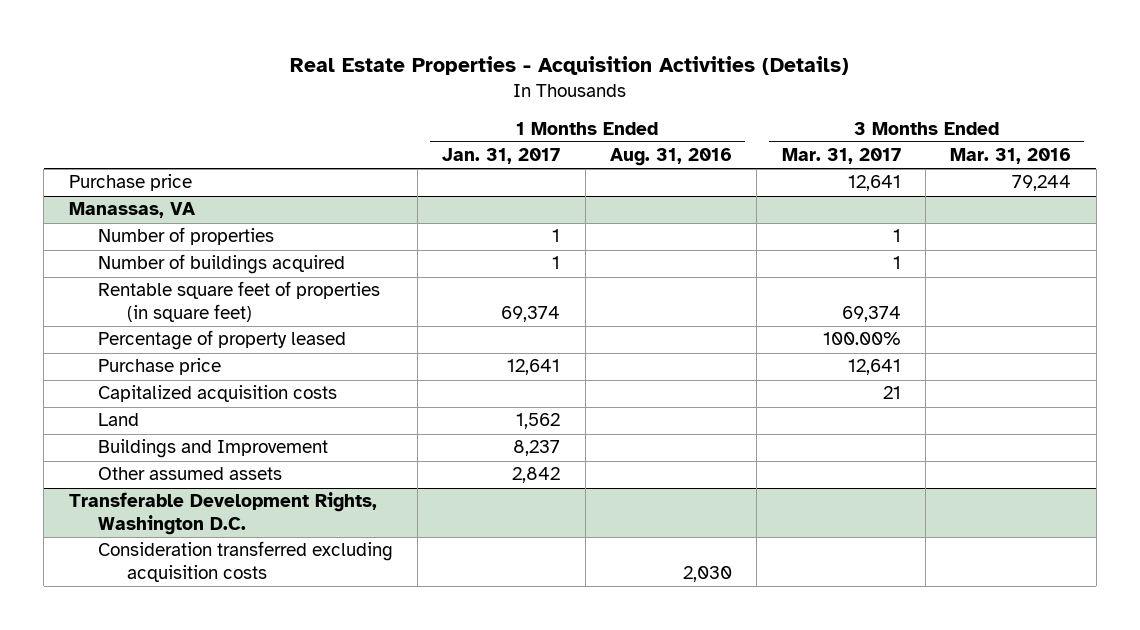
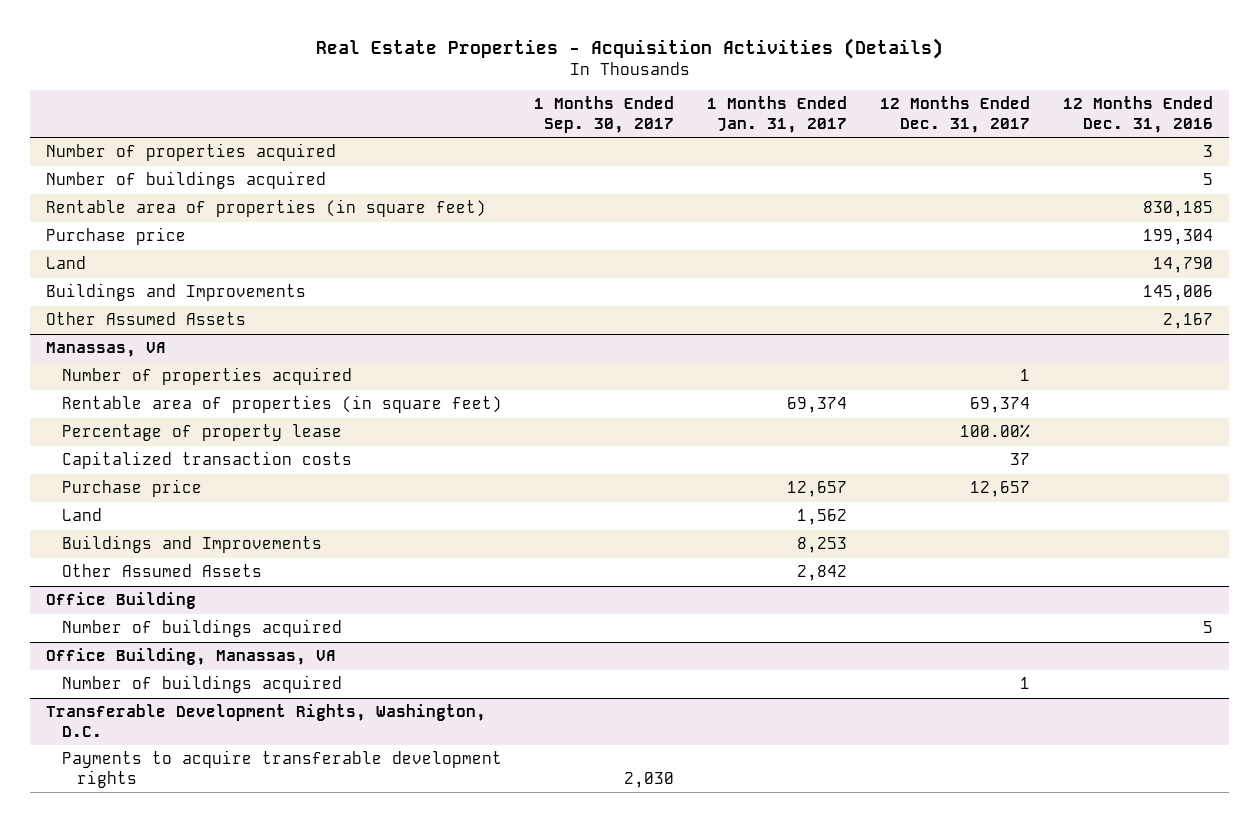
- | 1 Months Ended Jan. 31, 2017 | 1 Months Ended Aug. 31, 2016 | 3 Months Ended Mar. 31, 2017 | 3 Months Ended Mar. 31, 2016
+ | 1 Months Ended Sep. 30, 2017 | 1 Months Ended Jan. 31, 2017 | 12 Months Ended Dec. 31, 2017 | 12 Months Ended Dec. 31, 2016
+ Number of properties acquired | | | | 3
+ Number of buildings acquired | | | | 5
+ Rentable area of properties (in square feet) | | | | 830,185
+ Land | | | | 14,790
+ Buildings and Improvements | | | | 145,006
+ Other Assumed Assets | | | | 2,167
@ Manassas, VA
- Number of properties | 1 | | 1 |
- Number of buildings acquired | 1 | | 1 |
- Rentable square feet of properties (in square feet) | 69,374 | | 69,374 |
- Percentage of property leased | | | 100.00% |
- Purchase price | 12,641 | | 12,641 |
- Capitalized acquisition costs | | | 21 |
+ Number of properties acquired | | | 1 |
+ Rentable area of properties (in square feet) | | 69,374 | 69,374 |
+ Percentage of property lease | | | 100.00% |
+ Capitalized transaction costs | | | 37 |
+ Purchase price | | 12,657 | 12,657 |
- Buildings and Improvement | 8,237 | | |
- Other assumed assets | 2,842 | | |
- Transferable Development Rights, Washington D.C.
- Consideration transferred excluding acquisition costs | | 2,030 | |
@ Manassas, VA
+ Buildings and Improvements | | 8,253 | |
+ Other Assumed Assets | | 2,842 | |
+ Office Building
+ Number of buildings acquired | | | | 5
+ Office Building, Manassas, VA
+ Number of buildings acquired | | | 1 |
+ Transferable Development Rights, Washington, D.C.
+ Payments to acquire transferable development rights | 2,030 | | |

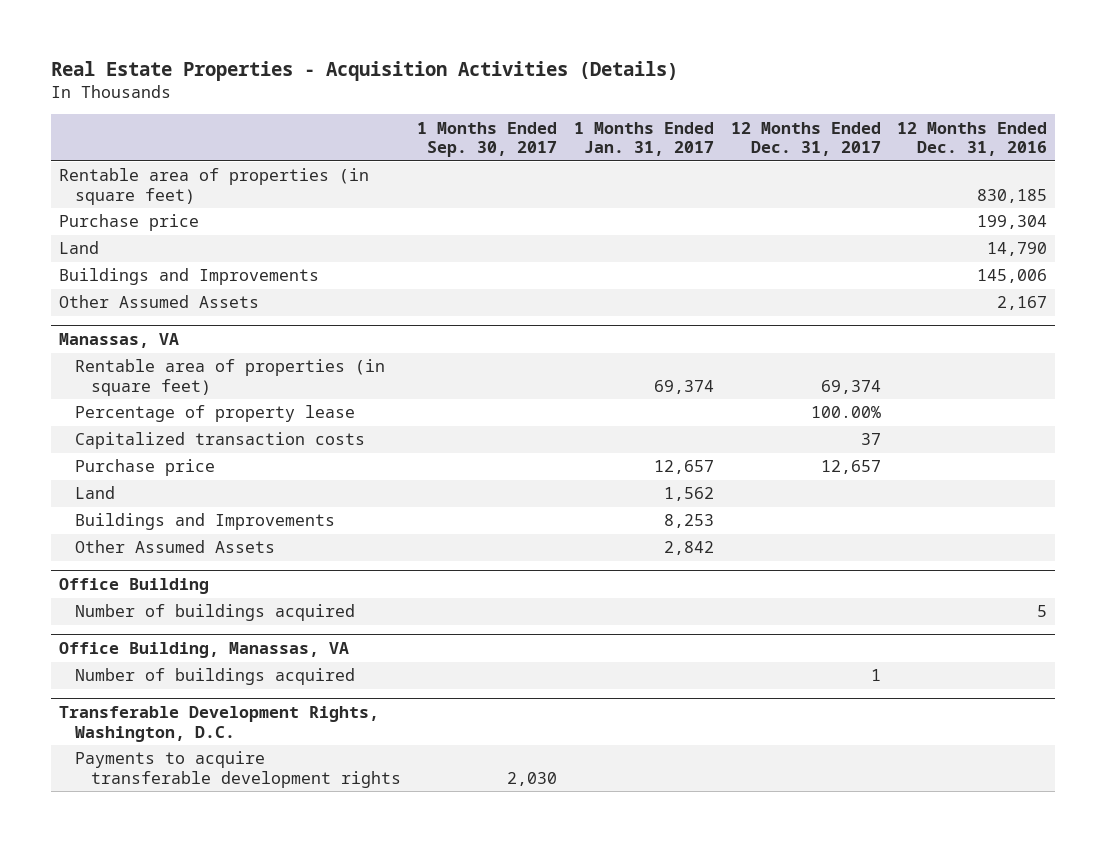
- Number of properties acquired | | | | 3
- Number of buildings acquired | | | | 5
@ Manassas, VA
- Number of properties acquired | | | 1 |

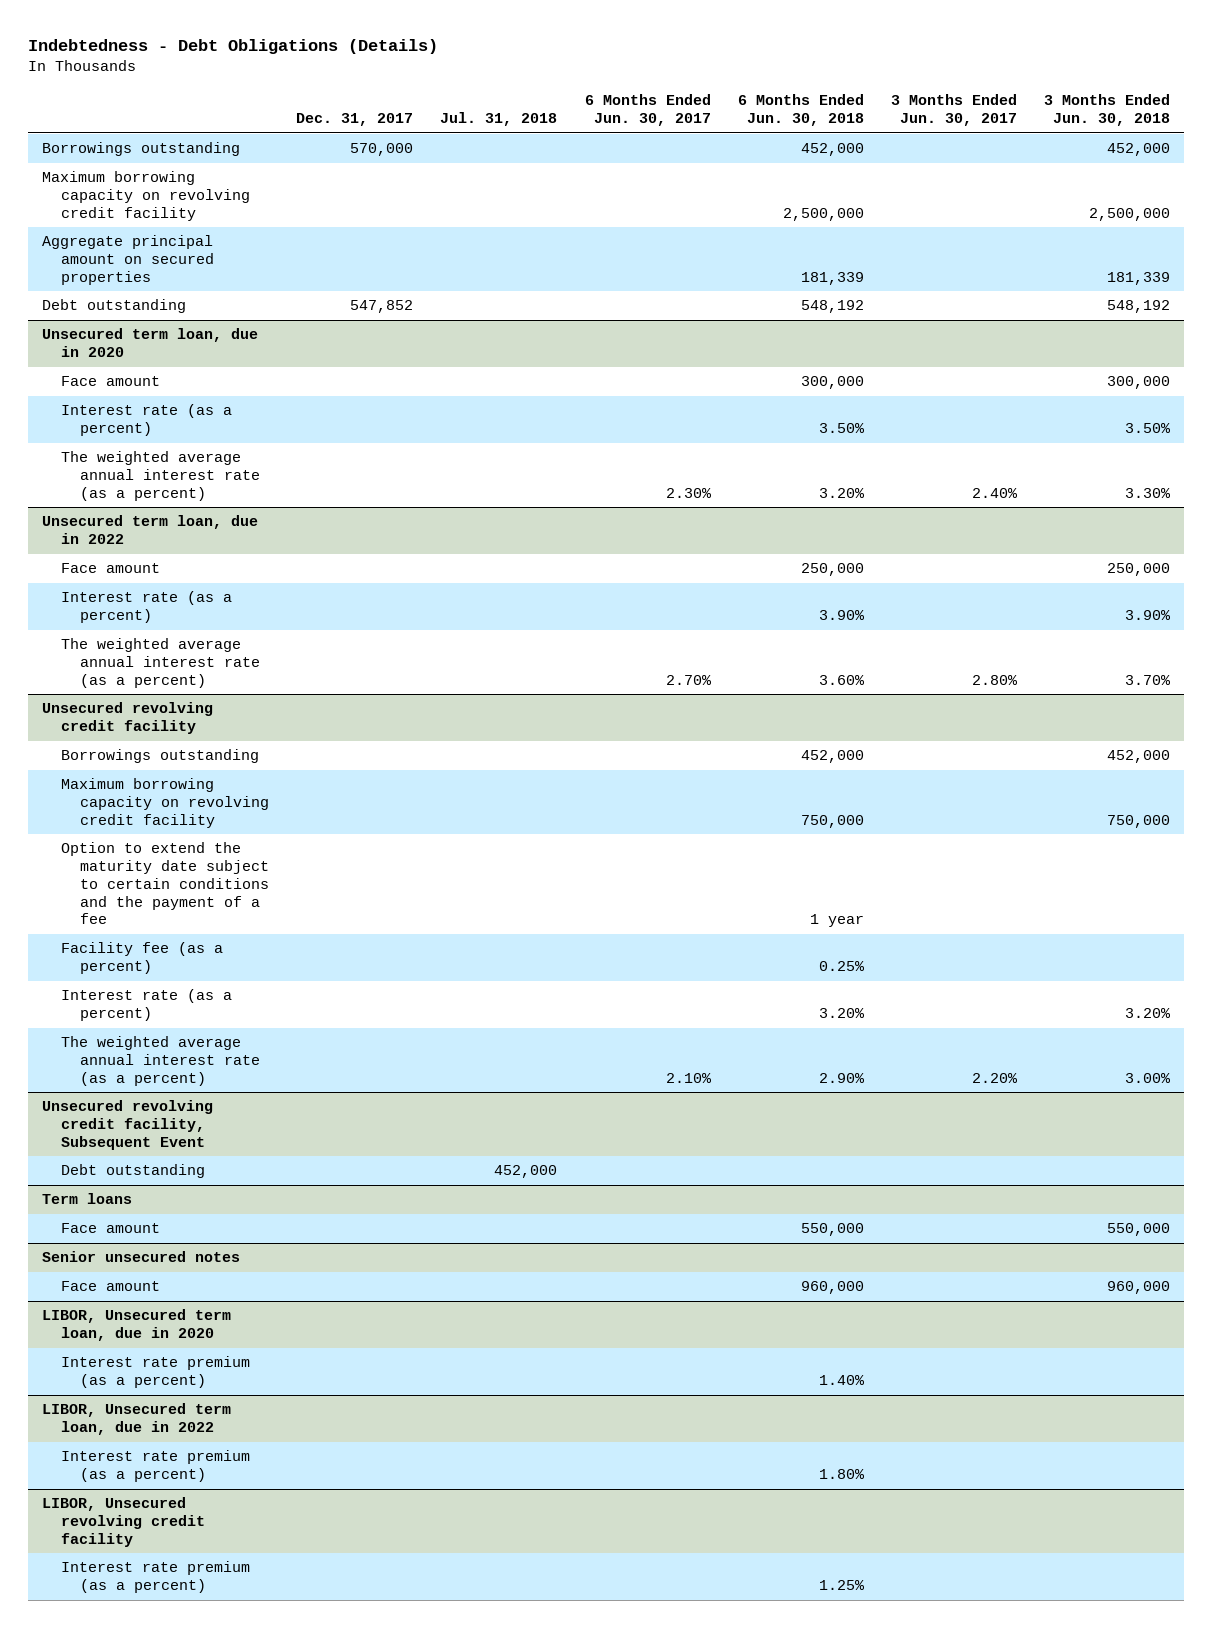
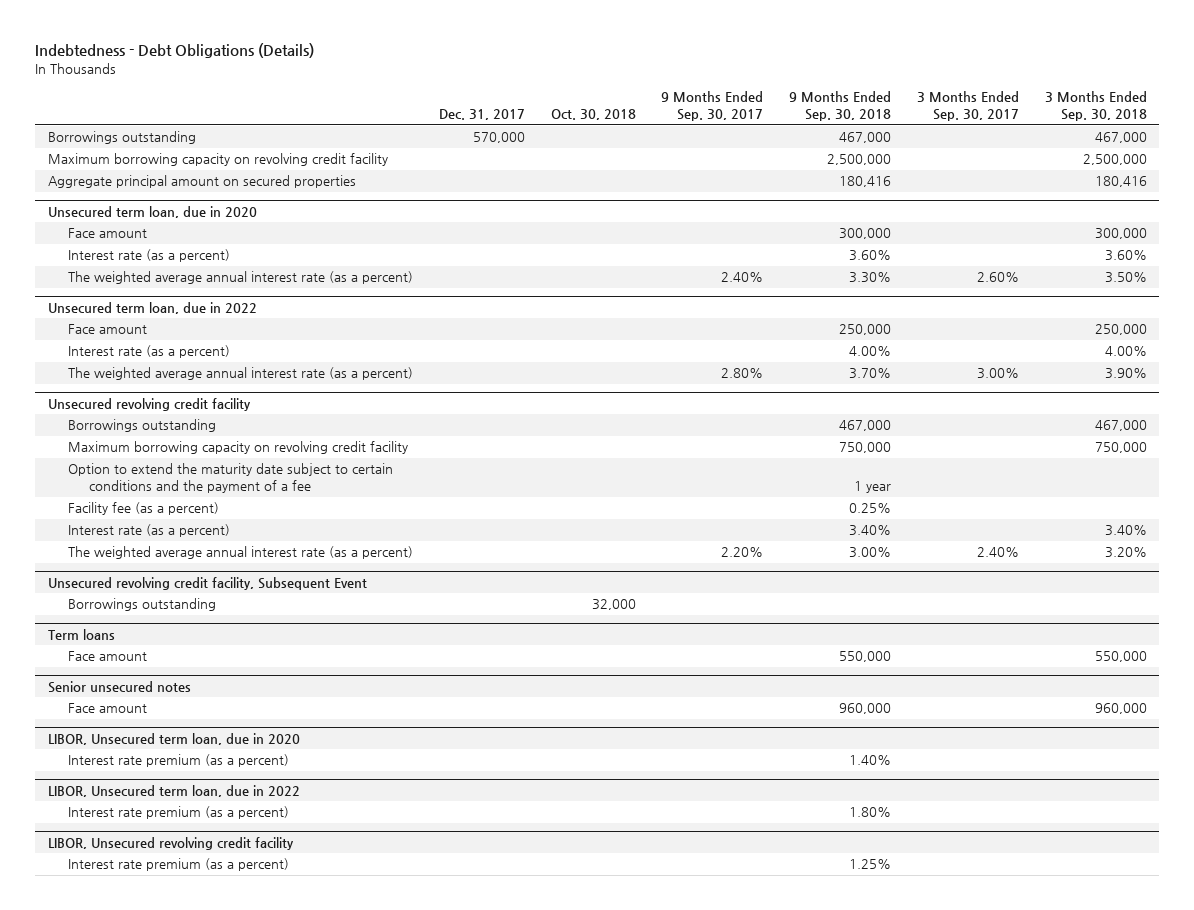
- | Dec. 31, 2017 | Jul. 31, 2018 | 6 Months Ended Jun. 30, 2017 | 6 Months Ended Jun. 30, 2018 | 3 Months Ended Jun. 30, 2017 | 3 Months Ended Jun. 30, 2018
+ | Dec. 31, 2017 | Oct. 30, 2018 | 9 Months Ended Sep. 30, 2017 | 9 Months Ended Sep. 30, 2018 | 3 Months Ended Sep. 30, 2017 | 3 Months Ended Sep. 30, 2018
- Debt outstanding | 547,852 | | | 548,192 | | 548,192
@ Unsecured revolving credit facility, Subsequent Event
- Debt outstanding | | 452,000 | | | |
+ Borrowings outstanding | | 32,000 | | | |

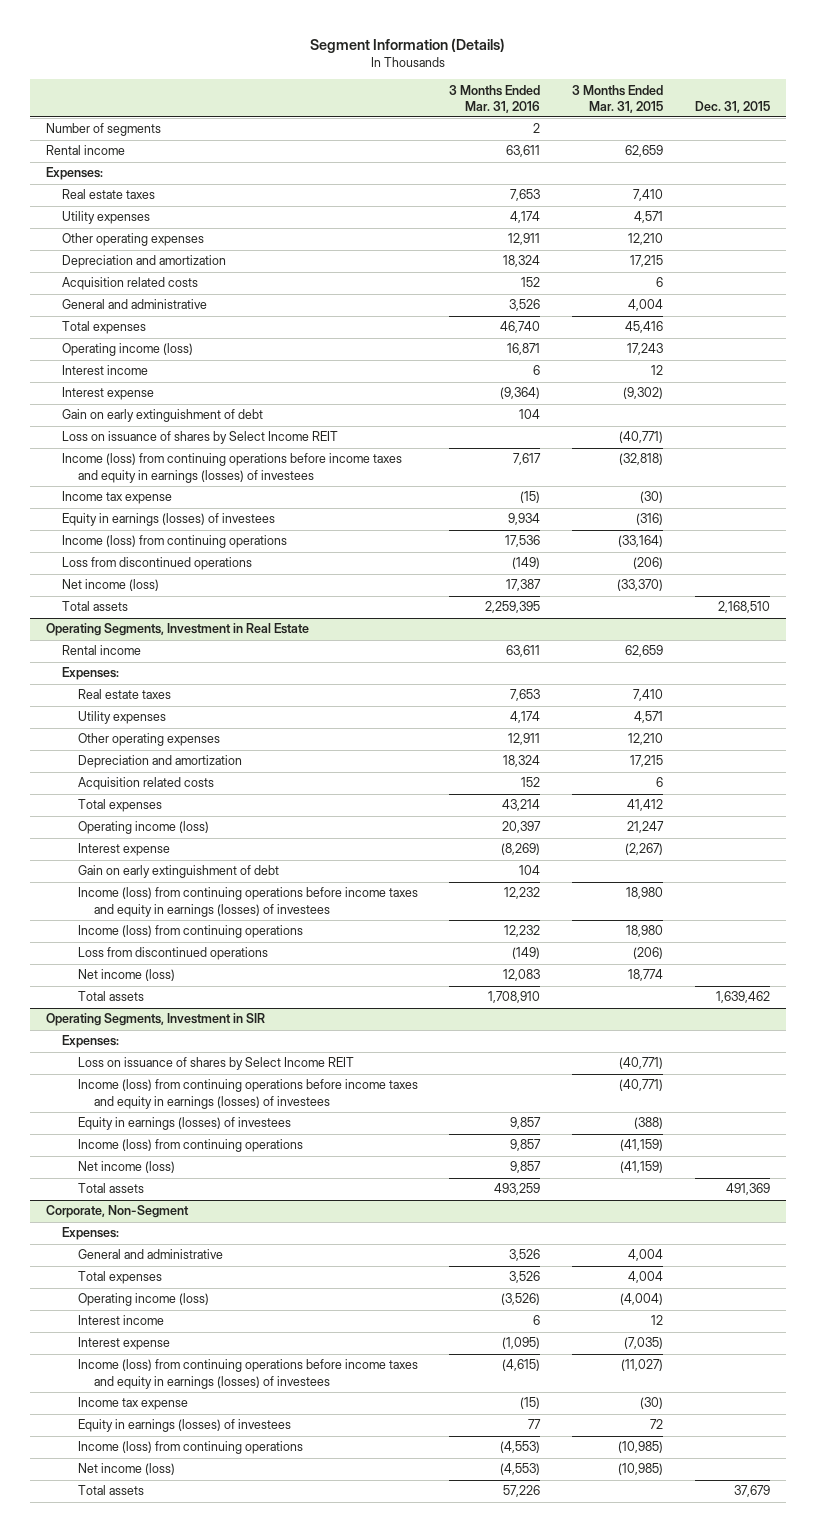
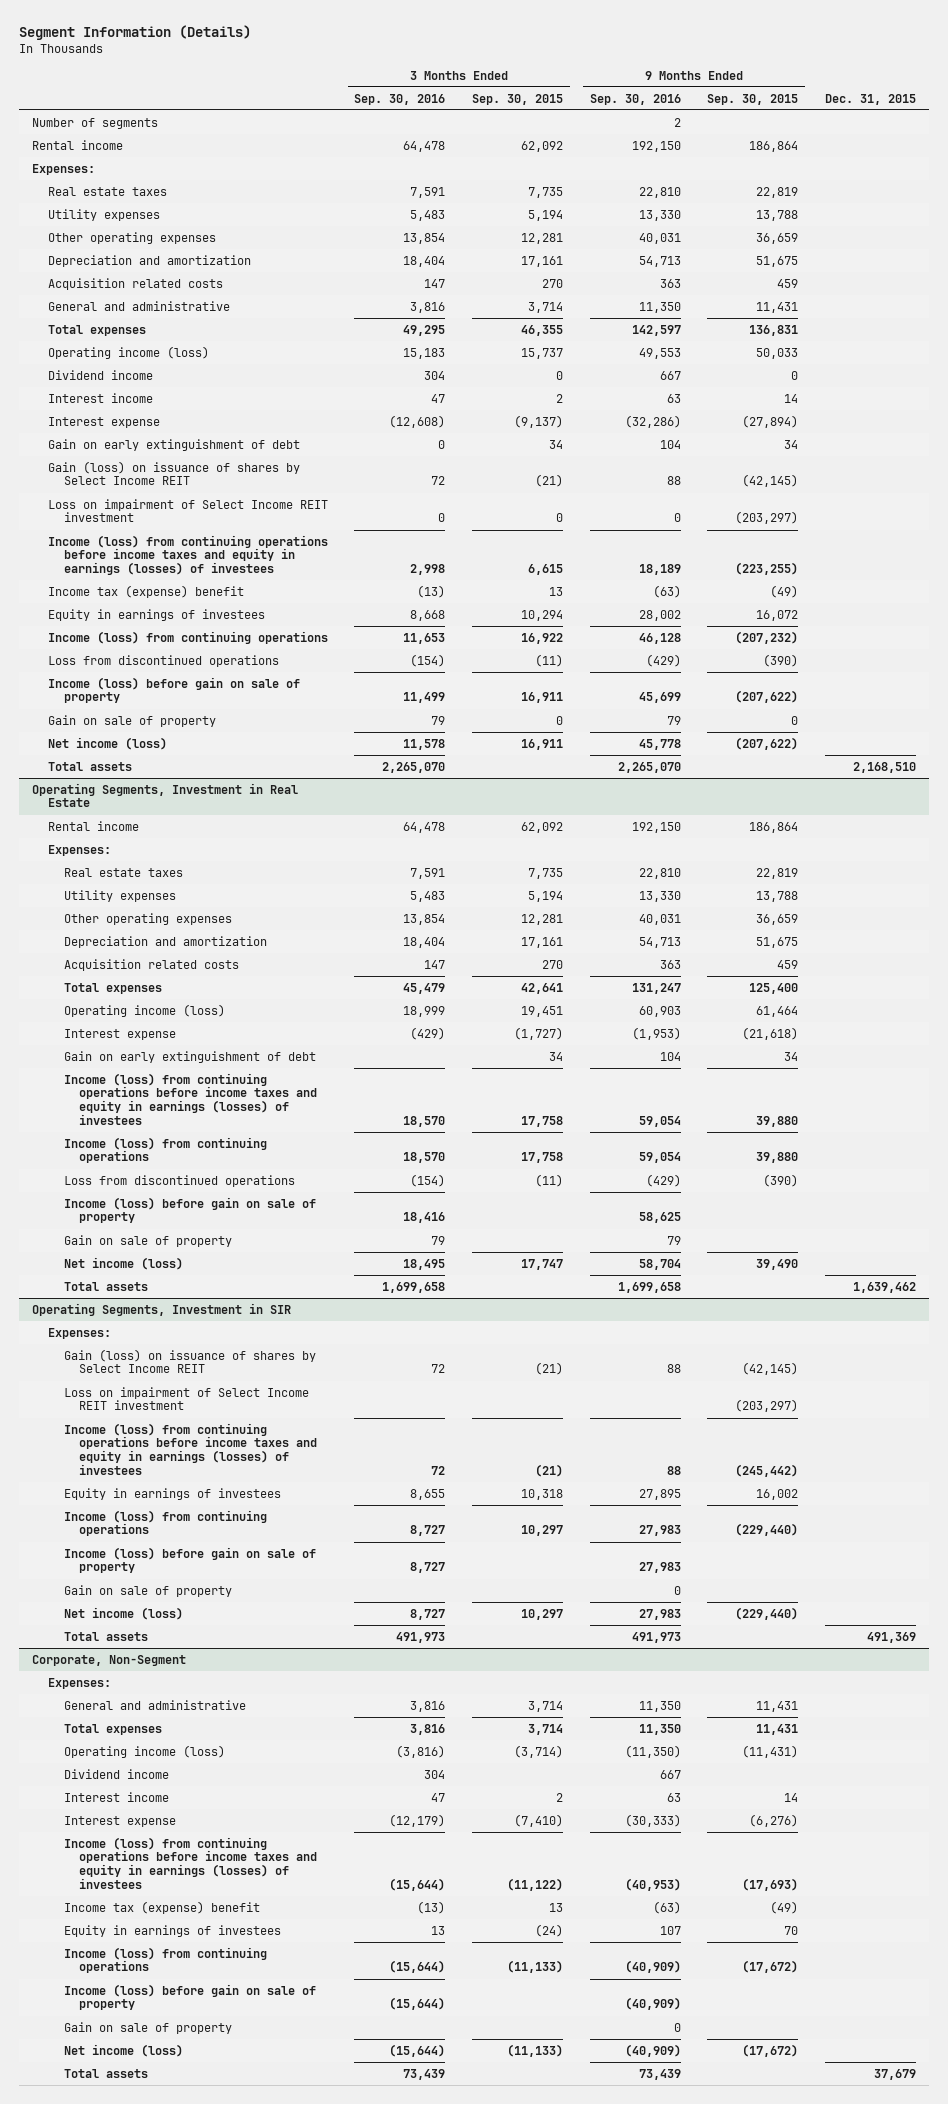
- | 3 Months Ended Mar. 31, 2016 | 3 Months Ended Mar. 31, 2015 | Dec. 31, 2015
+ | 3 Months Ended Sep. 30, 2016 | 3 Months Ended Sep. 30, 2015 | 9 Months Ended Sep. 30, 2016 | 9 Months Ended Sep. 30, 2015 | Dec. 31, 2015
+ Dividend income | 304 | 0 | 667 | 0 |
- Loss on issuance of shares by Select Income REIT | | (40,771) |
+ Gain (loss) on issuance of shares by Select Income REIT | 72 | (21) | 88 | (42,145) |
+ Loss on impairment of Select Income REIT investment | 0 | 0 | 0 | (203,297) |
- Income tax expense | (15) | (30) |
- Equity in earnings (losses) of investees | 9,934 | (316) |
+ Income tax (expense) benefit | (13) | 13 | (63) | (49) |
+ Equity in earnings of investees | 8,668 | 10,294 | 28,002 | 16,072 |
+ Income (loss) before gain on sale of property | 11,499 | 16,911 | 45,699 | (207,622) |
+ Gain on sale of property | 79 | 0 | 79 | 0 |
@ Operating Segments, Investment in Real Estate
+ Income (loss) before gain on sale of property | 18,416 | | 58,625 | |
+ Gain on sale of property | 79 | | 79 | |
@ Operating Segments, Investment in SIR
- Loss on issuance of shares by Select Income REIT | | (40,771) |
+ Gain (loss) on issuance of shares by Select Income REIT | 72 | (21) | 88 | (42,145) |
+ Loss on impairment of Select Income REIT investment | | | | (203,297) |
- Equity in earnings (losses) of investees | 9,857 | (388) |
+ Equity in earnings of investees | 8,655 | 10,318 | 27,895 | 16,002 |
+ Income (loss) before gain on sale of property | 8,727 | | 27,983 | |
+ Gain on sale of property | | | 0 | |
@ Corporate, Non-Segment
+ Dividend income | 304 | | 667 | |
- Income tax expense | (15) | (30) |
- Equity in earnings (losses) of investees | 77 | 72 |
+ Income tax (expense) benefit | (13) | 13 | (63) | (49) |
+ Equity in earnings of investees | 13 | (24) | 107 | 70 |
+ Income (loss) before gain on sale of property | (15,644) | | (40,909) | |
+ Gain on sale of property | | | 0 | |

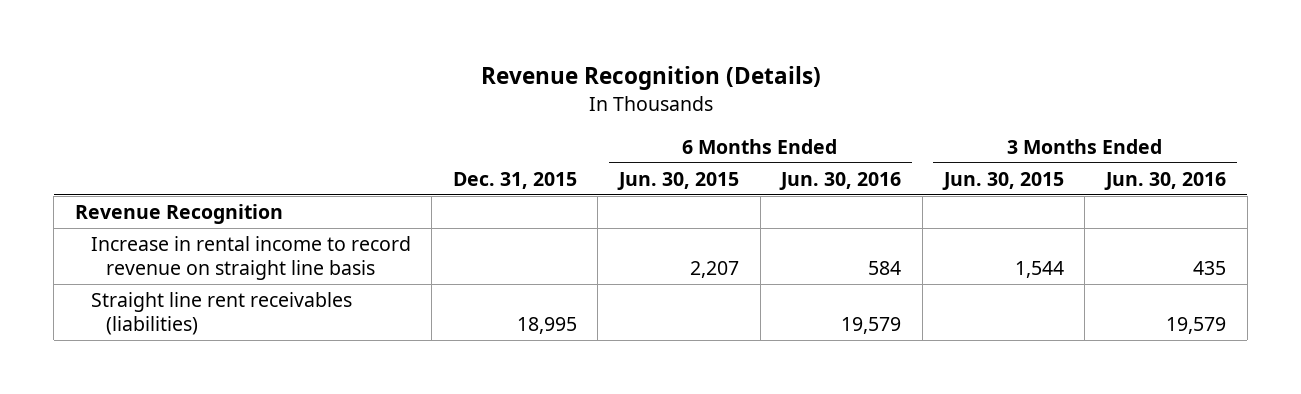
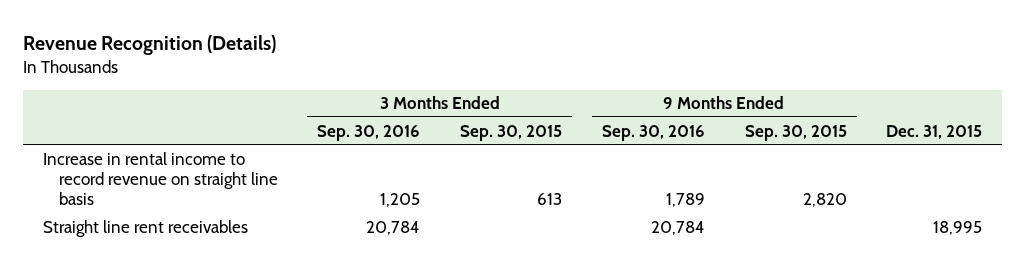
- | Dec. 31, 2015 | 6 Months Ended Jun. 30, 2015 | 6 Months Ended Jun. 30, 2016 | 3 Months Ended Jun. 30, 2015 | 3 Months Ended Jun. 30, 2016
+ | 3 Months Ended Sep. 30, 2016 | 3 Months Ended Sep. 30, 2015 | 9 Months Ended Sep. 30, 2016 | 9 Months Ended Sep. 30, 2015 | Dec. 31, 2015
- Revenue Recognition
- Straight line rent receivables (liabilities) | 18,995 | | 19,579 | | 19,579
+ Straight line rent receivables | 20,784 | | 20,784 | | 18,995

